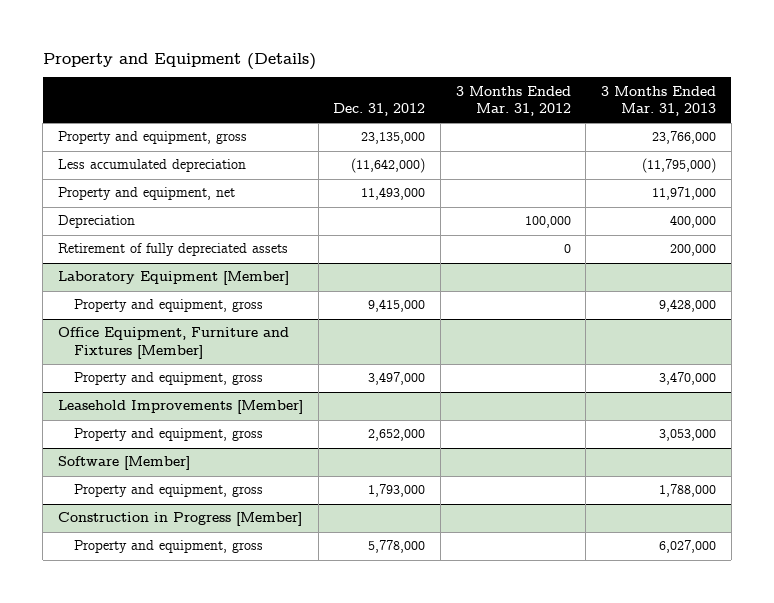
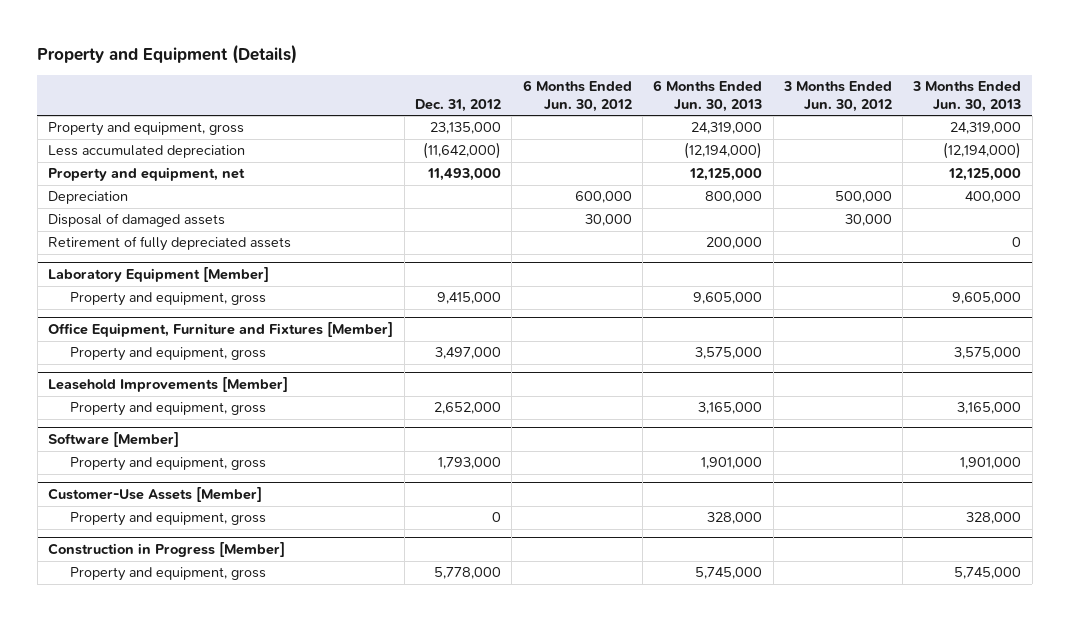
- | Dec. 31, 2012 | 3 Months Ended Mar. 31, 2012 | 3 Months Ended Mar. 31, 2013
+ | Dec. 31, 2012 | 6 Months Ended Jun. 30, 2012 | 6 Months Ended Jun. 30, 2013 | 3 Months Ended Jun. 30, 2012 | 3 Months Ended Jun. 30, 2013
+ Disposal of damaged assets | | 30,000 | | 30,000 |
+ Customer-Use Assets [Member]
+ Property and equipment, gross | 0 | | 328,000 | | 328,000

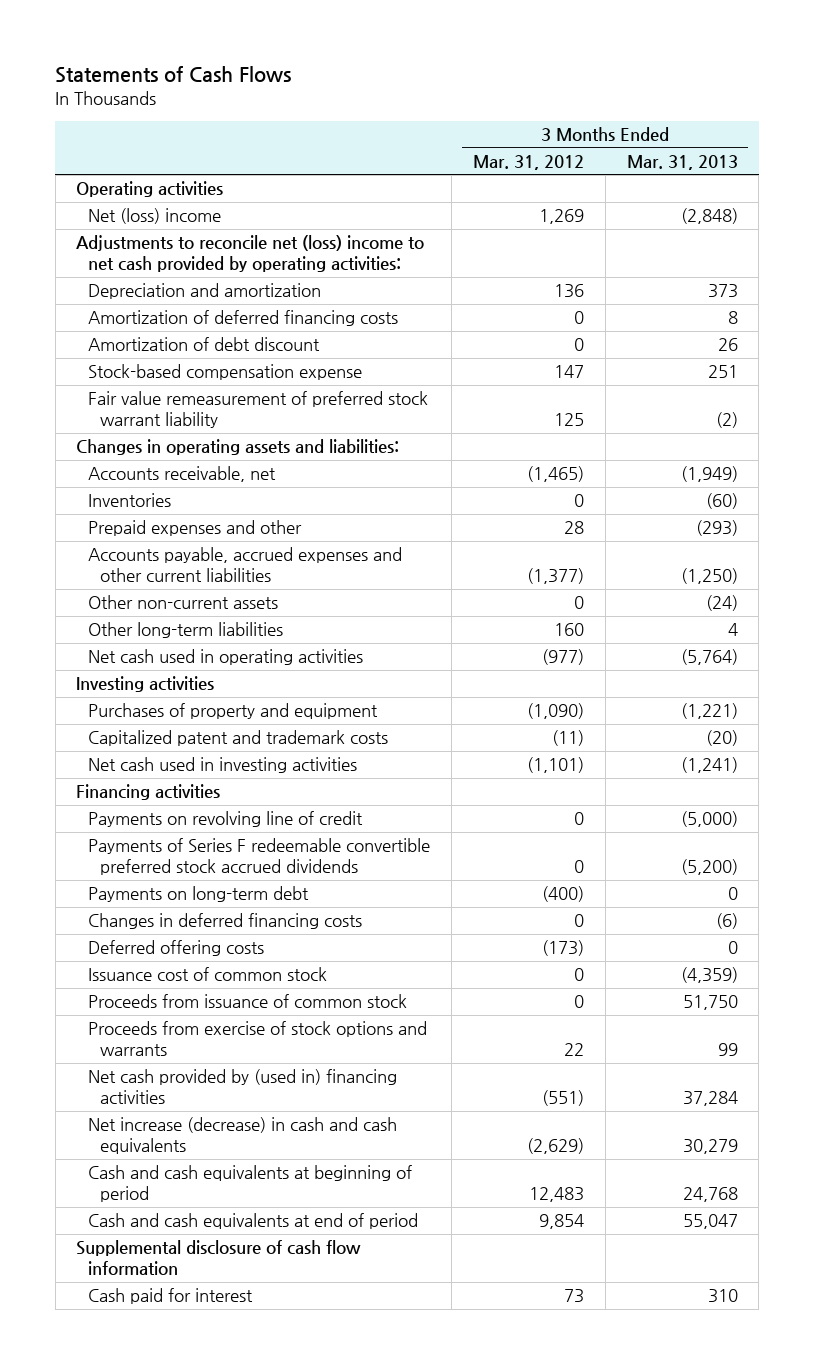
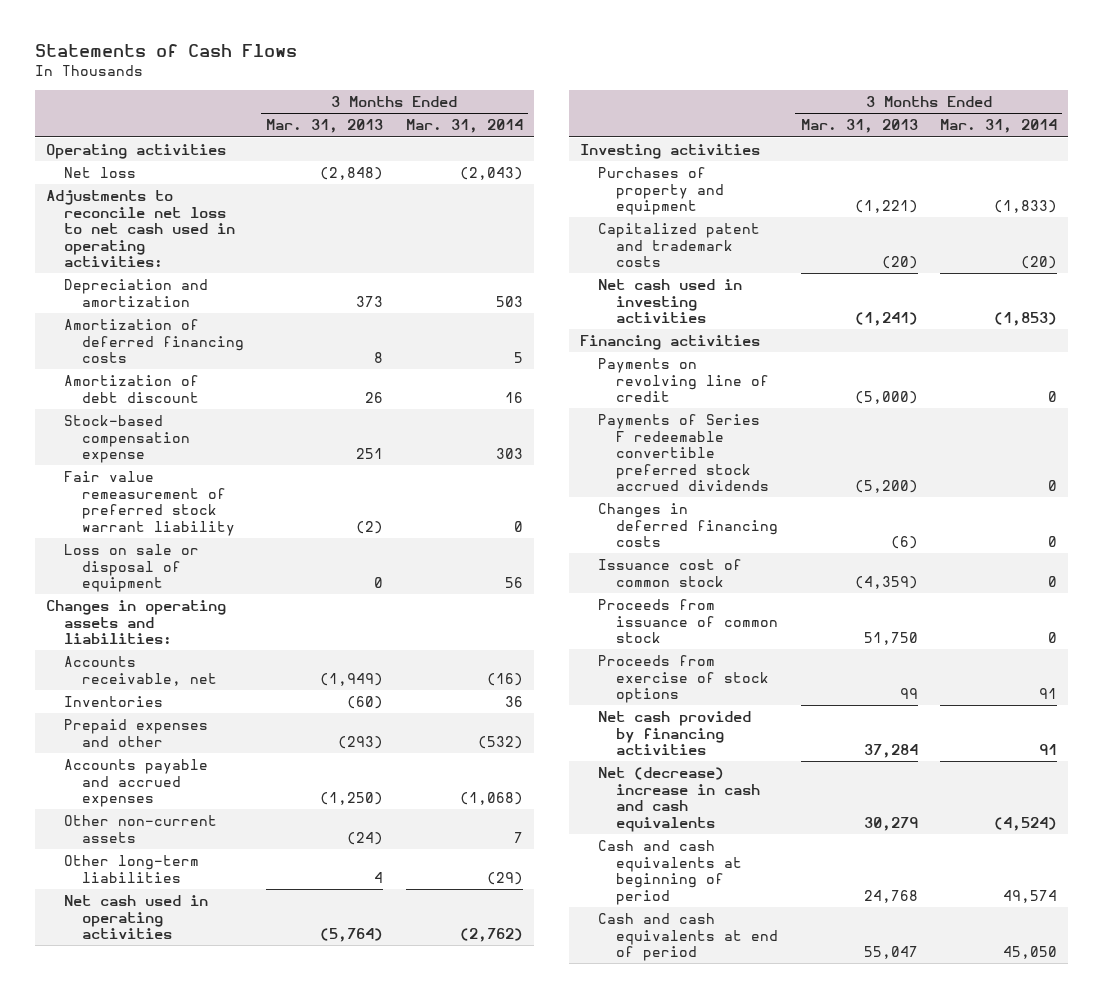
- | 3 Months Ended Mar. 31, 2012 | 3 Months Ended Mar. 31, 2013
+ | 3 Months Ended Mar. 31, 2013 | 3 Months Ended Mar. 31, 2014
- Net (loss) income | 1,269 | (2,848)
- Adjustments to reconcile net (loss) income to net cash provided by operating activities:
+ Net loss | (2,848) | (2,043)
+ Adjustments to reconcile net loss to net cash used in operating activities:
+ Loss on sale or disposal of equipment | 0 | 56
- Accounts payable, accrued expenses and other current liabilities | (1,377) | (1,250)
+ Accounts payable and accrued expenses | (1,250) | (1,068)
- Payments on long-term debt | (400) | 0
- Deferred offering costs | (173) | 0
- Proceeds from exercise of stock options and warrants | 22 | 99
- Net cash provided by (used in) financing activities | (551) | 37,284
- Net increase (decrease) in cash and cash equivalents | (2,629) | 30,279
+ Proceeds from exercise of stock options | 99 | 91
+ Net cash provided by financing activities | 37,284 | 91
+ Net (decrease) increase in cash and cash equivalents | 30,279 | (4,524)
- Supplemental disclosure of cash flow information
- Cash paid for interest | 73 | 310

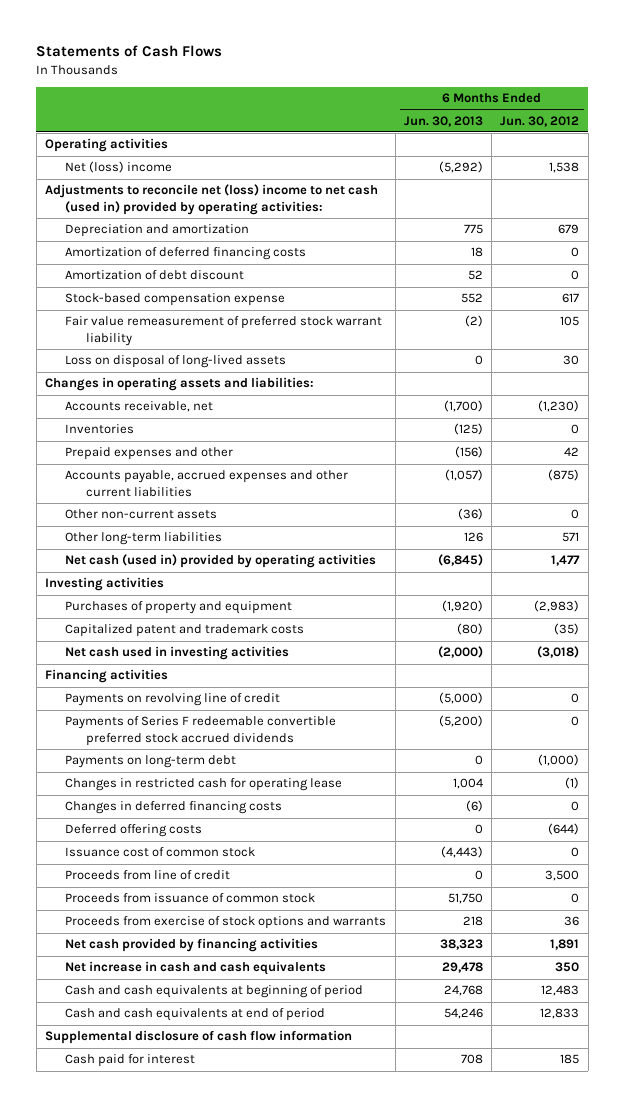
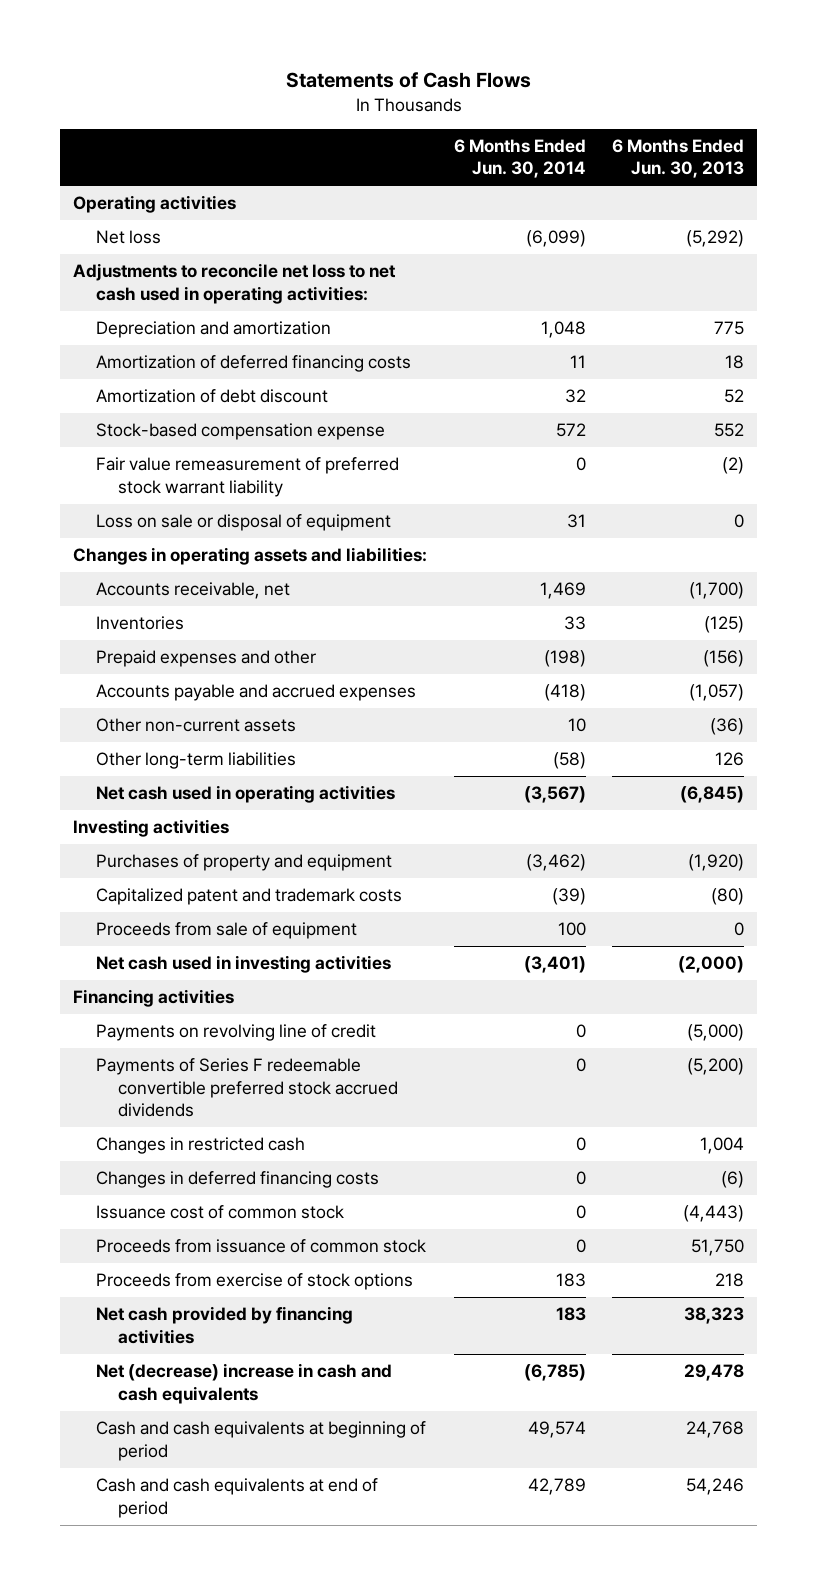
- | 6 Months Ended Jun. 30, 2013 | 6 Months Ended Jun. 30, 2012
+ | 6 Months Ended Jun. 30, 2014 | 6 Months Ended Jun. 30, 2013
- Net (loss) income | (5,292) | 1,538
- Adjustments to reconcile net (loss) income to net cash (used in) provided by operating activities:
+ Net loss | (6,099) | (5,292)
+ Adjustments to reconcile net loss to net cash used in operating activities:
- Loss on disposal of long-lived assets | 0 | 30
+ Loss on sale or disposal of equipment | 31 | 0
- Accounts payable, accrued expenses and other current liabilities | (1,057) | (875)
+ Accounts payable and accrued expenses | (418) | (1,057)
- Net cash (used in) provided by operating activities | (6,845) | 1,477
+ Net cash used in operating activities | (3,567) | (6,845)
+ Proceeds from sale of equipment | 100 | 0
- Payments on long-term debt | 0 | (1,000)
- Changes in restricted cash for operating lease | 1,004 | (1)
+ Changes in restricted cash | 0 | 1,004
- Deferred offering costs | 0 | (644)
- Proceeds from line of credit | 0 | 3,500
- Proceeds from exercise of stock options and warrants | 218 | 36
+ Proceeds from exercise of stock options | 183 | 218
- Net increase in cash and cash equivalents | 29,478 | 350
+ Net (decrease) increase in cash and cash equivalents | (6,785) | 29,478
- Supplemental disclosure of cash flow information
- Cash paid for interest | 708 | 185

